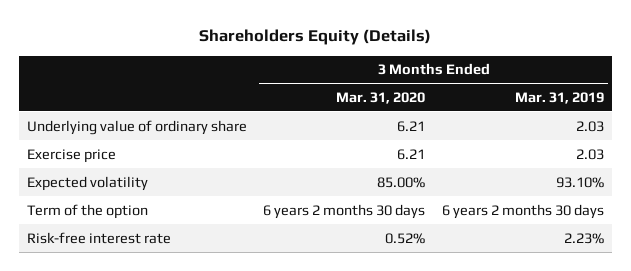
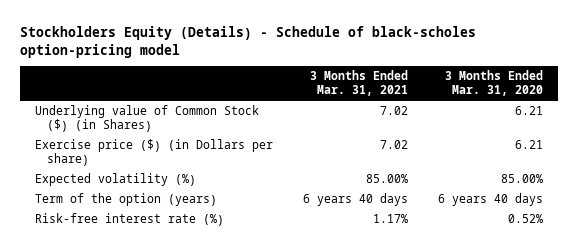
- Shareholders Equity (Details)
+ Stockholders Equity (Details) - Schedule of black-scholes option-pricing model
- | 3 Months Ended Mar. 31, 2020 | 3 Months Ended Mar. 31, 2019
+ | 3 Months Ended Mar. 31, 2021 | 3 Months Ended Mar. 31, 2020
- Underlying value of ordinary share | 6.21 | 2.03
- Exercise price | 6.21 | 2.03
- Expected volatility | 85.00% | 93.10%
- Term of the option | 6 years 2 months 30 days | 6 years 2 months 30 days
- Risk-free interest rate | 0.52% | 2.23%
+ Underlying value of Common Stock ($) (in Shares) | 7.02 | 6.21
+ Exercise price ($) (in Dollars per share) | 7.02 | 6.21
+ Expected volatility (%) | 85.00% | 85.00%
+ Term of the option (years) | 6 years 40 days | 6 years 40 days
+ Risk-free interest rate (%) | 1.17% | 0.52%

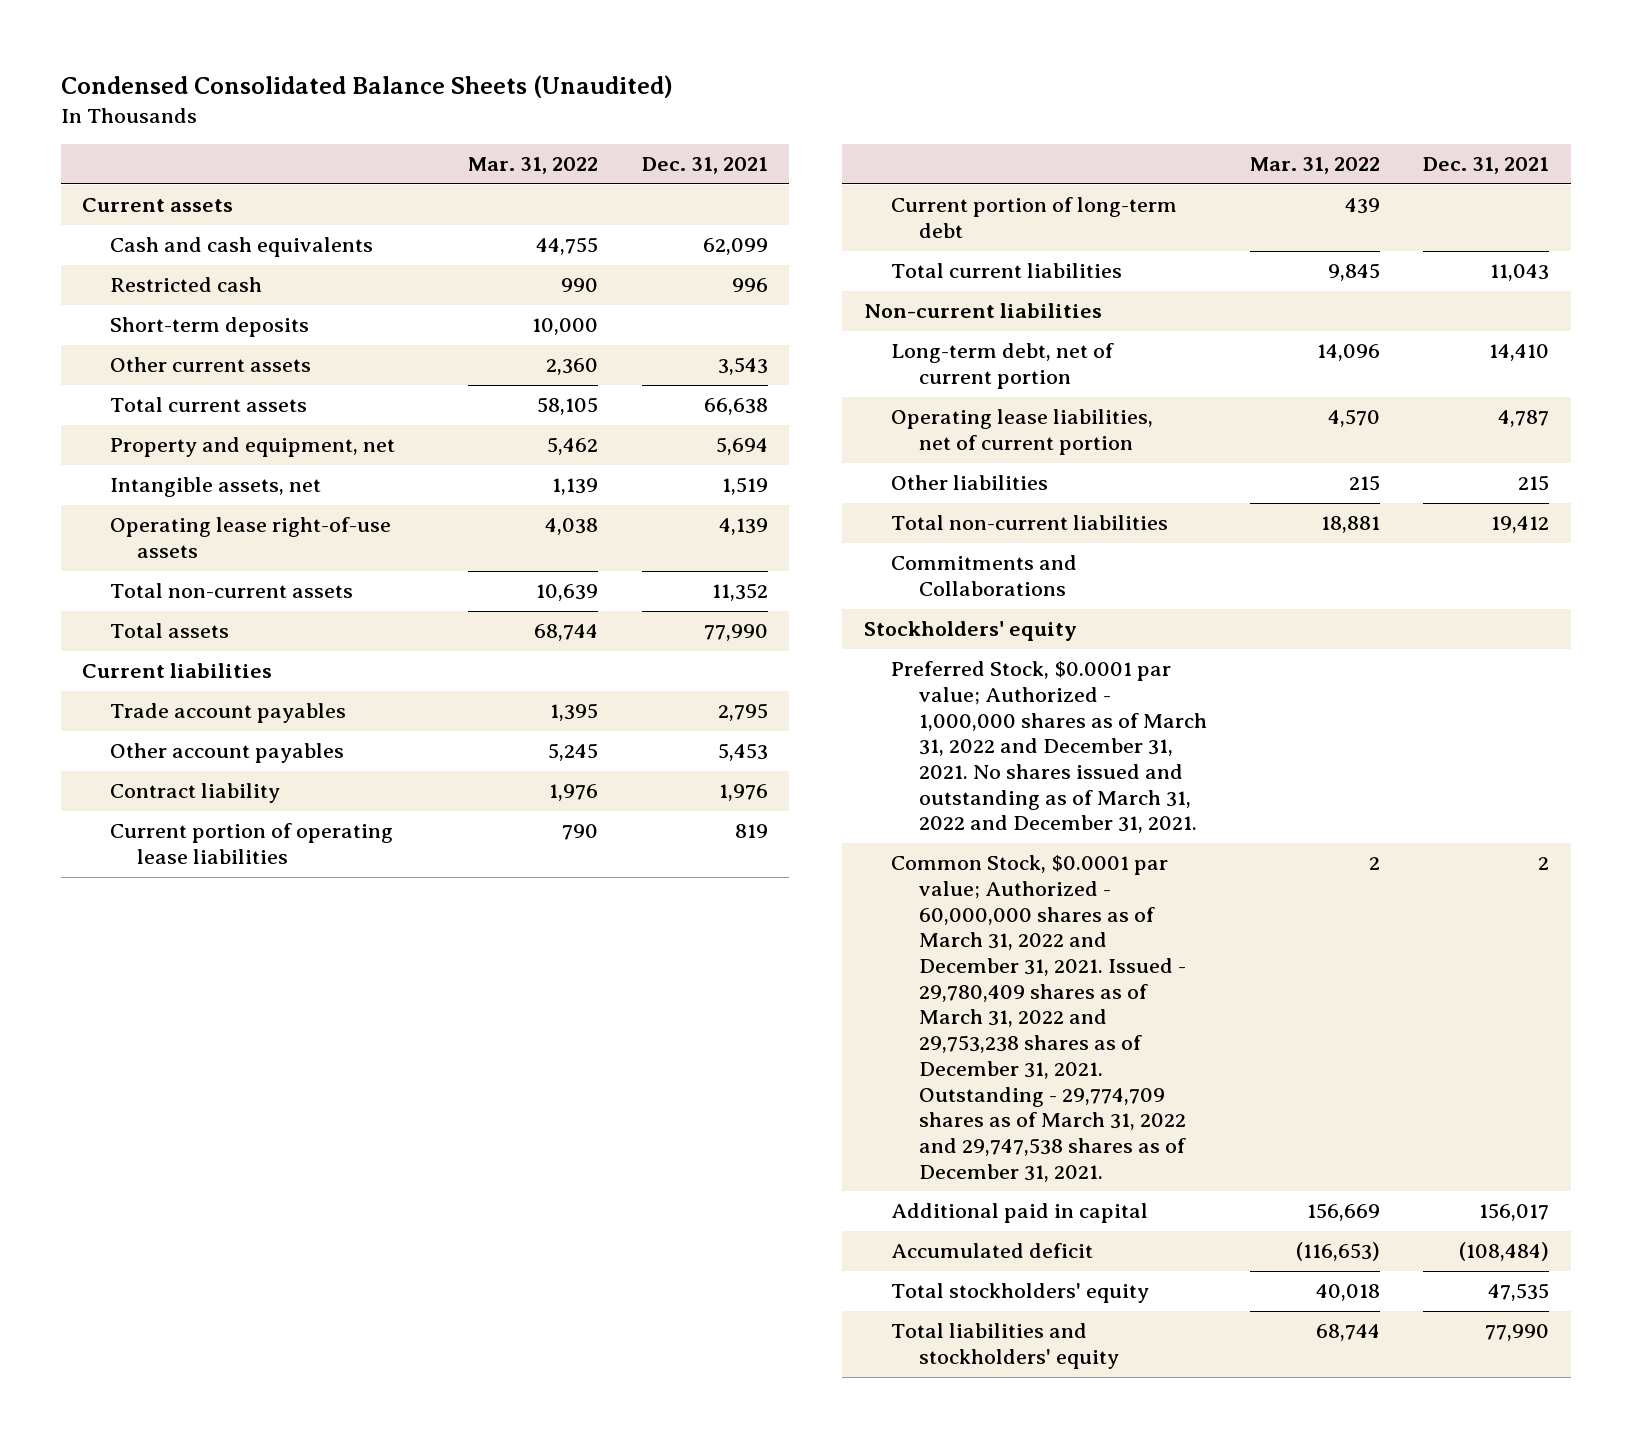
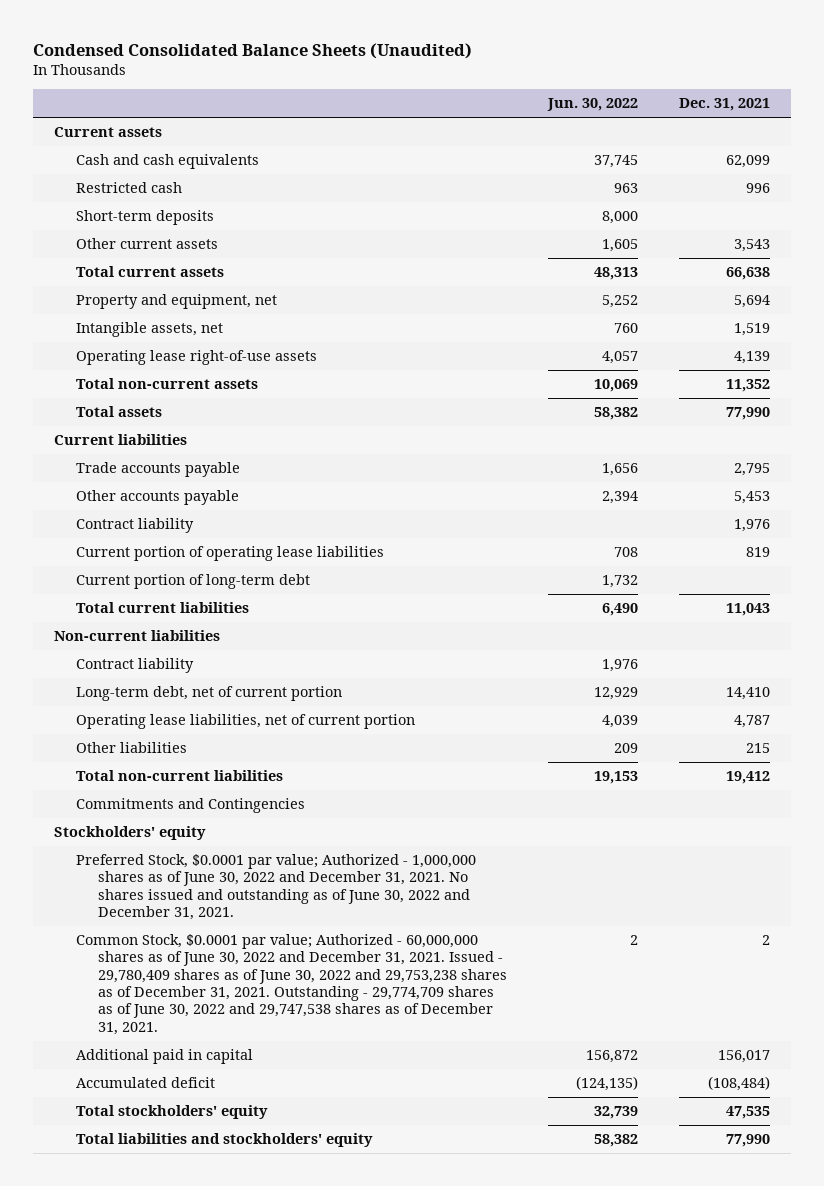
- | Mar. 31, 2022 | Dec. 31, 2021
+ | Jun. 30, 2022 | Dec. 31, 2021
- Trade account payables | 1,395 | 2,795
- Other account payables | 5,245 | 5,453
+ Trade accounts payable | 1,656 | 2,795
+ Other accounts payable | 2,394 | 5,453
+ Contract liability | 1,976 |
- Commitments and Collaborations
+ Commitments and Contingencies
- Preferred Stock, $0.0001 par value; Authorized - 1,000,000 shares as of March 31, 2022 and December 31, 2021. No shares issued and outstanding as of March 31, 2022 and December 31, 2021.
- Common Stock, $0.0001 par value; Authorized - 60,000,000 shares as of March 31, 2022 and December 31, 2021. Issued - 29,780,409 shares as of March 31, 2022 and 29,753,238 shares as of December 31, 2021. Outstanding - 29,774,709 shares as of March 31, 2022 and 29,747,538 shares as of December 31, 2021. | 2 | 2
+ Preferred Stock, $0.0001 par value; Authorized - 1,000,000 shares as of June 30, 2022 and December 31, 2021. No shares issued and outstanding as of June 30, 2022 and December 31, 2021.
+ Common Stock, $0.0001 par value; Authorized - 60,000,000 shares as of June 30, 2022 and December 31, 2021. Issued - 29,780,409 shares as of June 30, 2022 and 29,753,238 shares as of December 31, 2021. Outstanding - 29,774,709 shares as of June 30, 2022 and 29,747,538 shares as of December 31, 2021. | 2 | 2

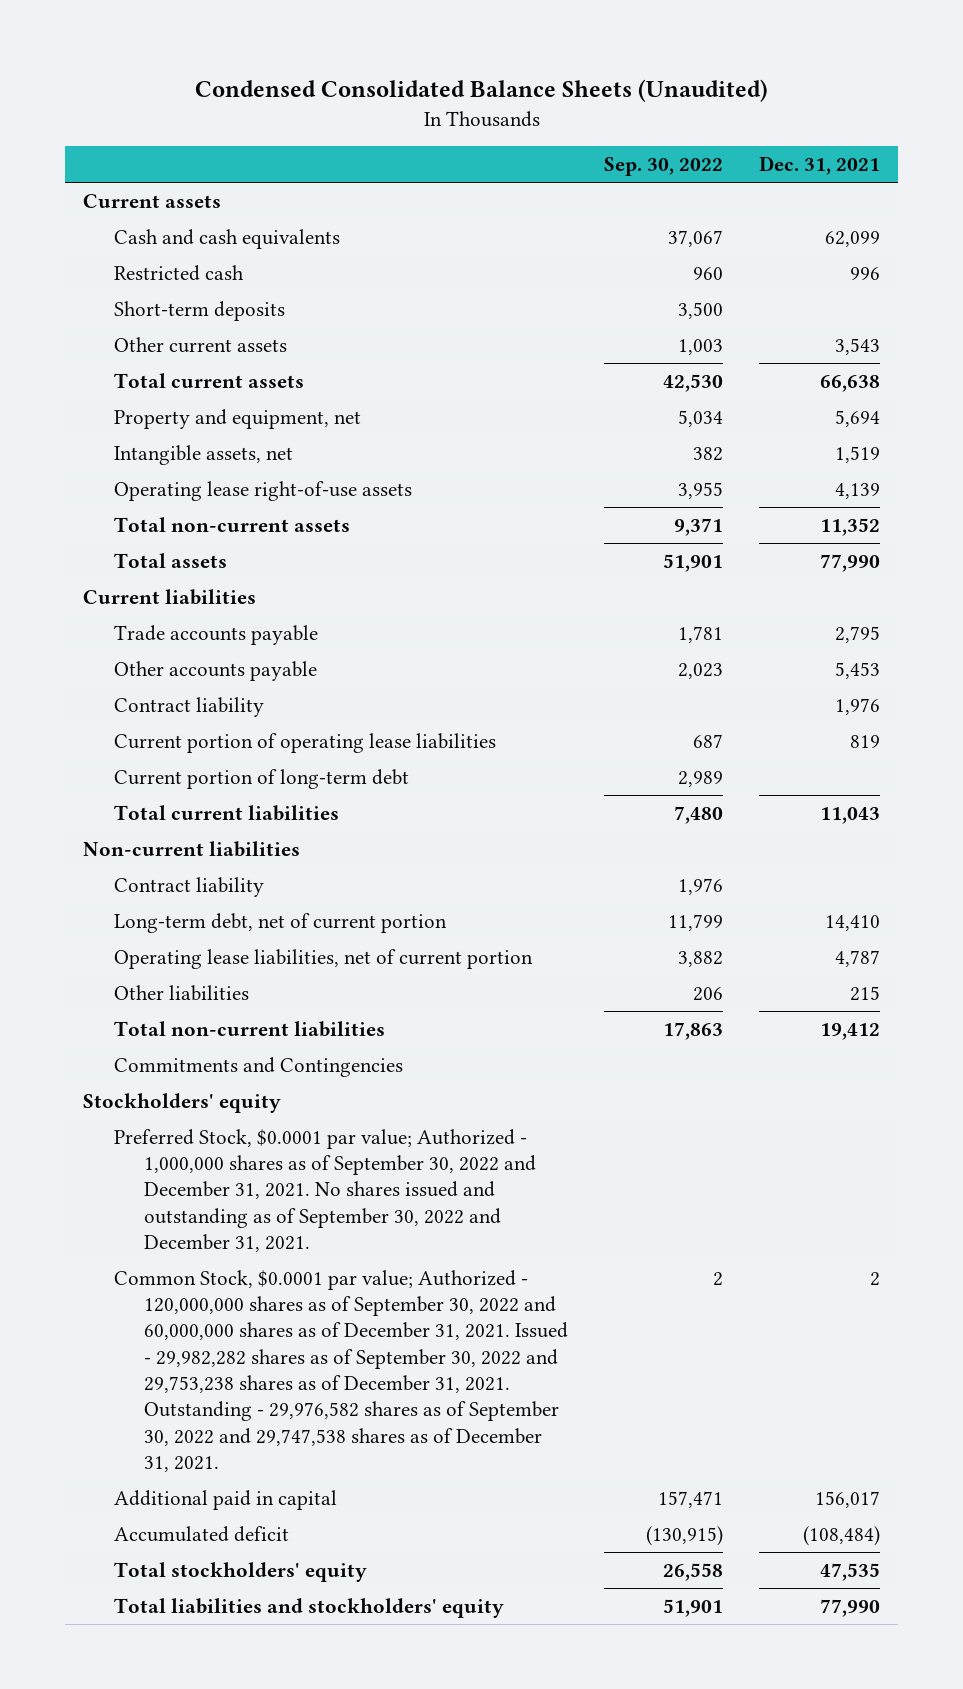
- | Jun. 30, 2022 | Dec. 31, 2021
+ | Sep. 30, 2022 | Dec. 31, 2021
- Preferred Stock, $0.0001 par value; Authorized - 1,000,000 shares as of June 30, 2022 and December 31, 2021. No shares issued and outstanding as of June 30, 2022 and December 31, 2021.
- Common Stock, $0.0001 par value; Authorized - 60,000,000 shares as of June 30, 2022 and December 31, 2021. Issued - 29,780,409 shares as of June 30, 2022 and 29,753,238 shares as of December 31, 2021. Outstanding - 29,774,709 shares as of June 30, 2022 and 29,747,538 shares as of December 31, 2021. | 2 | 2
+ Preferred Stock, $0.0001 par value; Authorized - 1,000,000 shares as of September 30, 2022 and December 31, 2021. No shares issued and outstanding as of September 30, 2022 and December 31, 2021.
+ Common Stock, $0.0001 par value; Authorized - 120,000,000 shares as of September 30, 2022 and 60,000,000 shares as of December 31, 2021. Issued - 29,982,282 shares as of September 30, 2022 and 29,753,238 shares as of December 31, 2021. Outstanding - 29,976,582 shares as of September 30, 2022 and 29,747,538 shares as of December 31, 2021. | 2 | 2

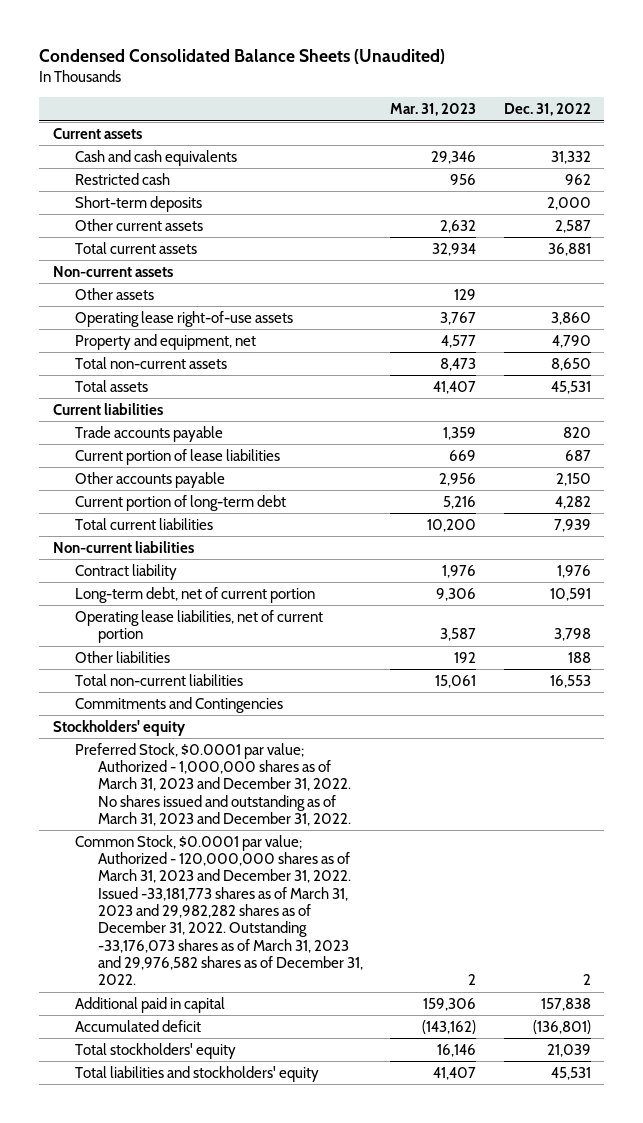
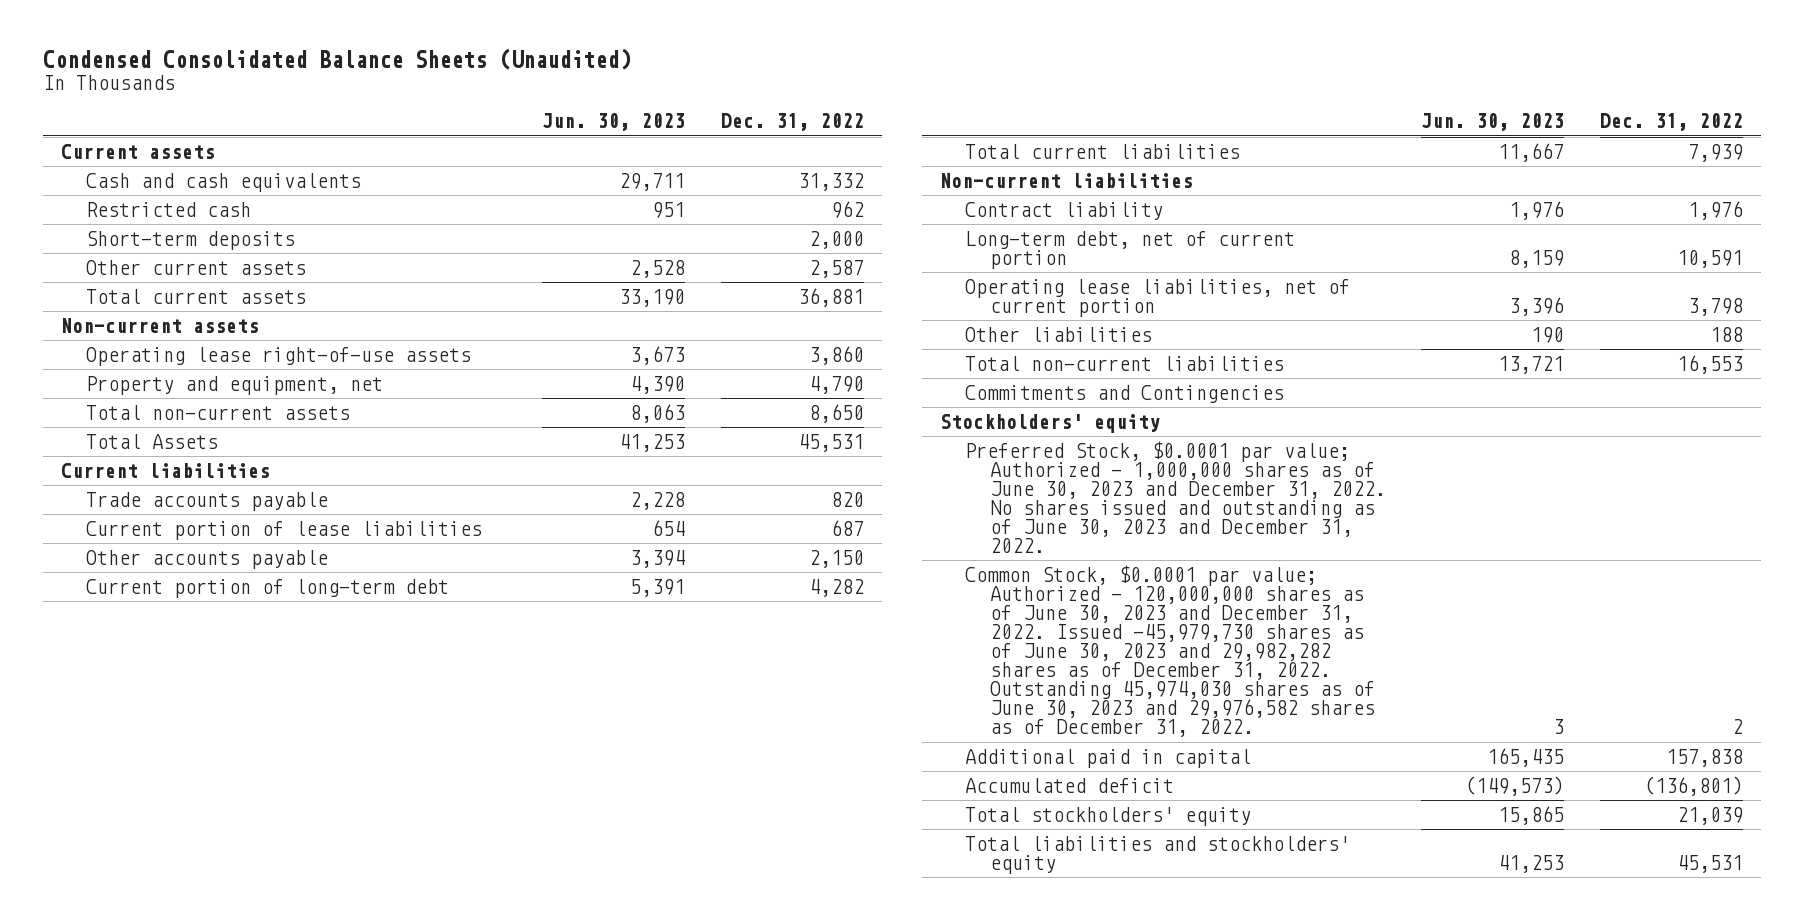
- | Mar. 31, 2023 | Dec. 31, 2022
+ | Jun. 30, 2023 | Dec. 31, 2022
- Other assets | 129 |
- Total assets | 41,407 | 45,531
+ Total Assets | 41,253 | 45,531
- Preferred Stock, $0.0001 par value; Authorized - 1,000,000 shares as of March 31, 2023 and December 31, 2022. No shares issued and outstanding as of March 31, 2023 and December 31, 2022.
- Common Stock, $0.0001 par value; Authorized - 120,000,000 shares as of March 31, 2023 and December 31, 2022. Issued -33,181,773 shares as of March 31, 2023 and 29,982,282 shares as of December 31, 2022. Outstanding -33,176,073 shares as of March 31, 2023 and 29,976,582 shares as of December 31, 2022. | 2 | 2
+ Preferred Stock, $0.0001 par value; Authorized - 1,000,000 shares as of June 30, 2023 and December 31, 2022. No shares issued and outstanding as of June 30, 2023 and December 31, 2022.
+ Common Stock, $0.0001 par value; Authorized - 120,000,000 shares as of June 30, 2023 and December 31, 2022. Issued -45,979,730 shares as of June 30, 2023 and 29,982,282 shares as of December 31, 2022. Outstanding 45,974,030 shares as of June 30, 2023 and 29,976,582 shares as of December 31, 2022. | 3 | 2

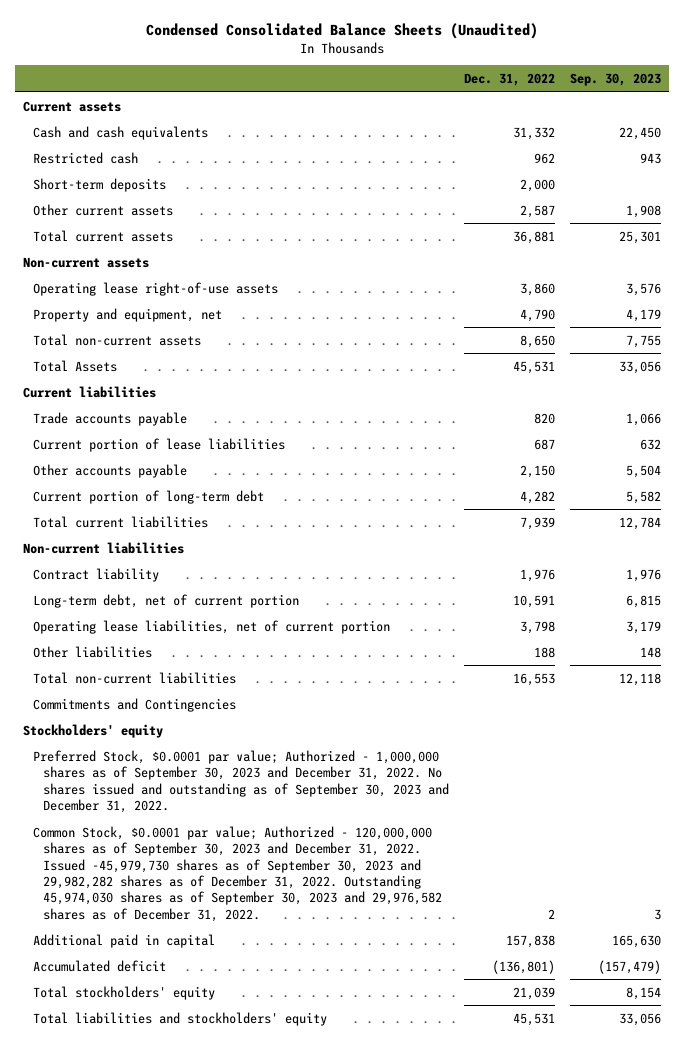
- | Jun. 30, 2023 | Dec. 31, 2022
+ | Dec. 31, 2022 | Sep. 30, 2023
- Preferred Stock, $0.0001 par value; Authorized - 1,000,000 shares as of June 30, 2023 and December 31, 2022. No shares issued and outstanding as of June 30, 2023 and December 31, 2022.
- Common Stock, $0.0001 par value; Authorized - 120,000,000 shares as of June 30, 2023 and December 31, 2022. Issued -45,979,730 shares as of June 30, 2023 and 29,982,282 shares as of December 31, 2022. Outstanding 45,974,030 shares as of June 30, 2023 and 29,976,582 shares as of December 31, 2022. | 3 | 2
+ Preferred Stock, $0.0001 par value; Authorized - 1,000,000 shares as of September 30, 2023 and December 31, 2022. No shares issued and outstanding as of September 30, 2023 and December 31, 2022.
+ Common Stock, $0.0001 par value; Authorized - 120,000,000 shares as of September 30, 2023 and December 31, 2022. Issued -45,979,730 shares as of September 30, 2023 and 29,982,282 shares as of December 31, 2022. Outstanding 45,974,030 shares as of September 30, 2023 and 29,976,582 shares as of December 31, 2022. | 2 | 3

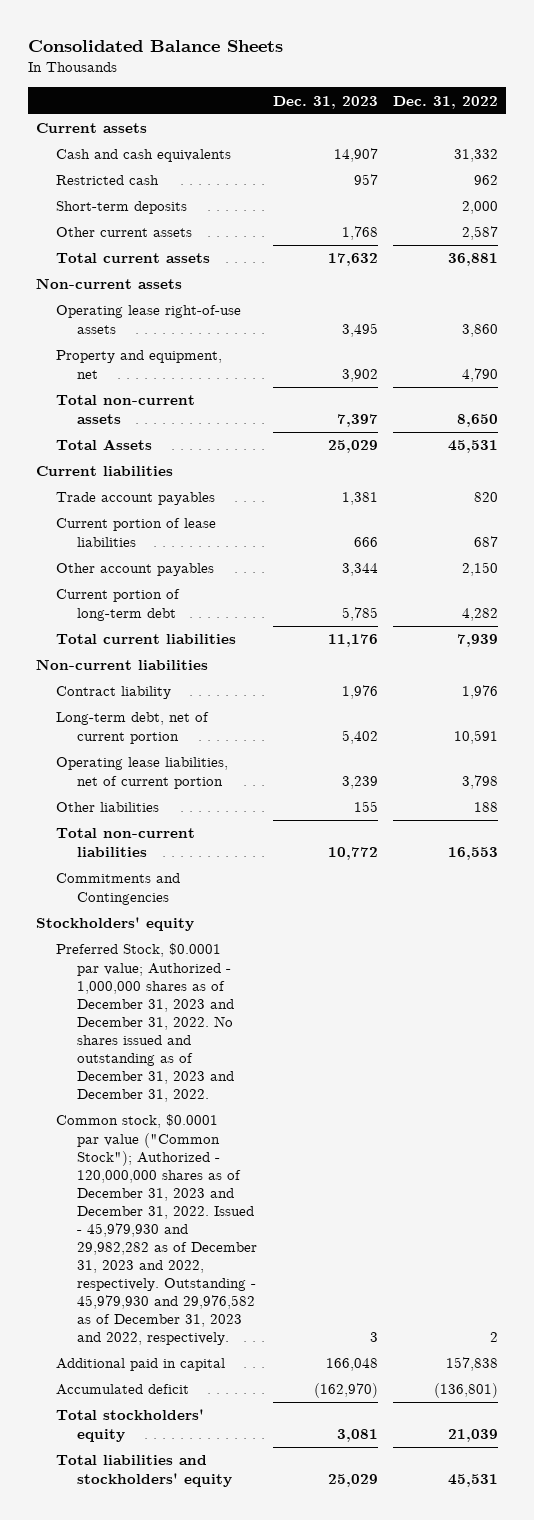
- Condensed Consolidated Balance Sheets (Unaudited)
+ Consolidated Balance Sheets
- | Dec. 31, 2022 | Sep. 30, 2023
+ | Dec. 31, 2023 | Dec. 31, 2022
- Trade accounts payable | 820 | 1,066
+ Trade account payables | 1,381 | 820
- Other accounts payable | 2,150 | 5,504
+ Other account payables | 3,344 | 2,150
- Preferred Stock, $0.0001 par value; Authorized - 1,000,000 shares as of September 30, 2023 and December 31, 2022. No shares issued and outstanding as of September 30, 2023 and December 31, 2022.
- Common Stock, $0.0001 par value; Authorized - 120,000,000 shares as of September 30, 2023 and December 31, 2022. Issued -45,979,730 shares as of September 30, 2023 and 29,982,282 shares as of December 31, 2022. Outstanding 45,974,030 shares as of September 30, 2023 and 29,976,582 shares as of December 31, 2022. | 2 | 3
+ Preferred Stock, $0.0001 par value; Authorized - 1,000,000 shares as of December 31, 2023 and December 31, 2022. No shares issued and outstanding as of December 31, 2023 and December 31, 2022.
+ Common stock, $0.0001 par value ("Common Stock"); Authorized - 120,000,000 shares as of December 31, 2023 and December 31, 2022. Issued - 45,979,930 and 29,982,282 as of December 31, 2023 and 2022, respectively. Outstanding - 45,979,930 and 29,976,582 as of December 31, 2023 and 2022, respectively. | 3 | 2

